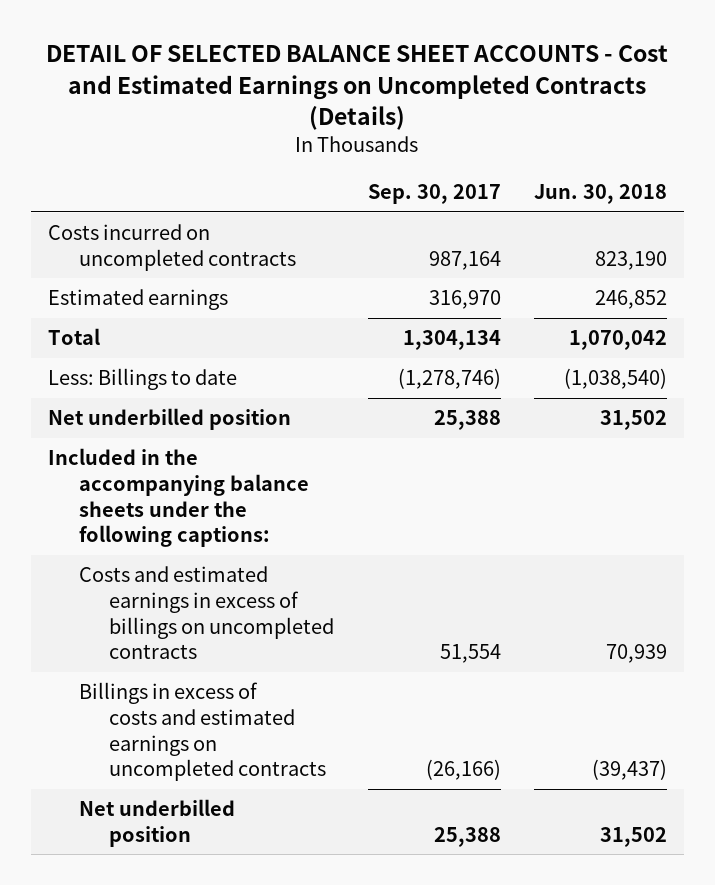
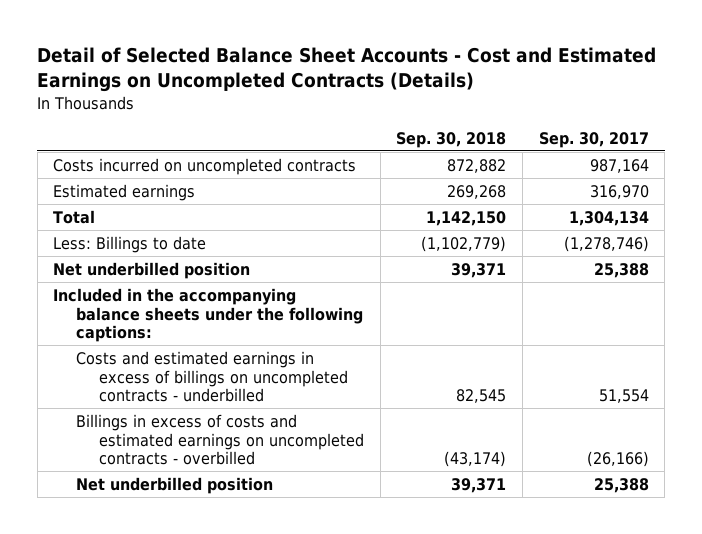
- DETAIL OF SELECTED BALANCE SHEET ACCOUNTS - Cost and Estimated Earnings on Uncompleted Contracts (Details)
+ Detail of Selected Balance Sheet Accounts - Cost and Estimated Earnings on Uncompleted Contracts (Details)
- | Sep. 30, 2017 | Jun. 30, 2018
+ | Sep. 30, 2018 | Sep. 30, 2017
- Costs and estimated earnings in excess of billings on uncompleted contracts | 51,554 | 70,939
- Billings in excess of costs and estimated earnings on uncompleted contracts | (26,166) | (39,437)
+ Costs and estimated earnings in excess of billings on uncompleted contracts - underbilled | 82,545 | 51,554
+ Billings in excess of costs and estimated earnings on uncompleted contracts - overbilled | (43,174) | (26,166)

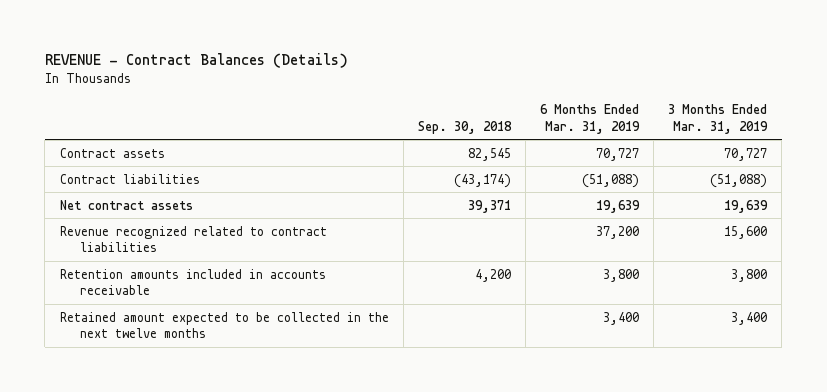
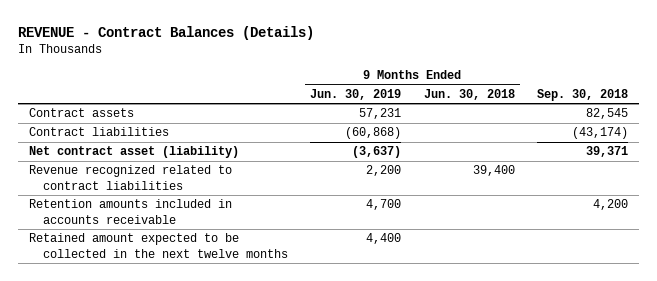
- | Sep. 30, 2018 | 6 Months Ended Mar. 31, 2019 | 3 Months Ended Mar. 31, 2019
+ | 9 Months Ended Jun. 30, 2019 | 9 Months Ended Jun. 30, 2018 | Sep. 30, 2018
- Net contract assets | 39,371 | 19,639 | 19,639
+ Net contract asset (liability) | (3,637) | | 39,371

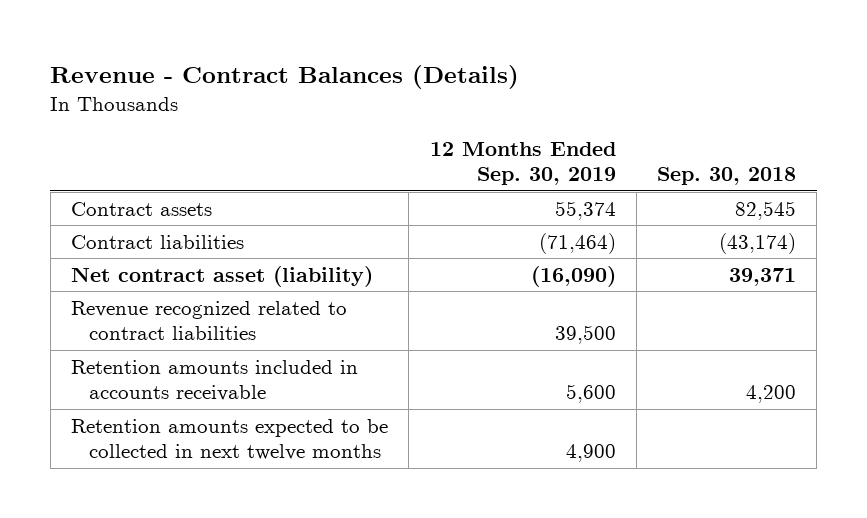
- REVENUE - Contract Balances (Details)
+ Revenue - Contract Balances (Details)
- | 9 Months Ended Jun. 30, 2019 | 9 Months Ended Jun. 30, 2018 | Sep. 30, 2018
+ | 12 Months Ended Sep. 30, 2019 | Sep. 30, 2018
- Retained amount expected to be collected in the next twelve months | 4,400 | |
+ Retention amounts expected to be collected in next twelve months | 4,900 |

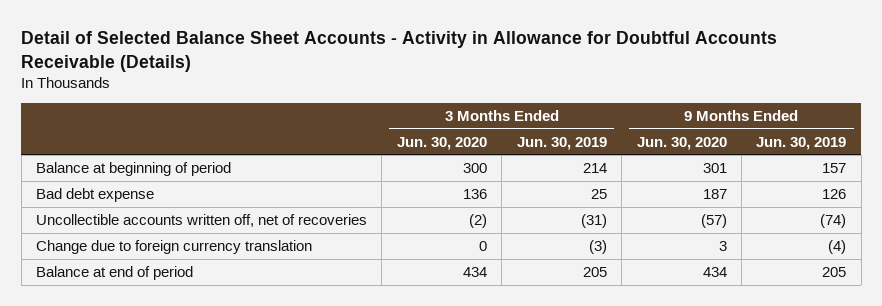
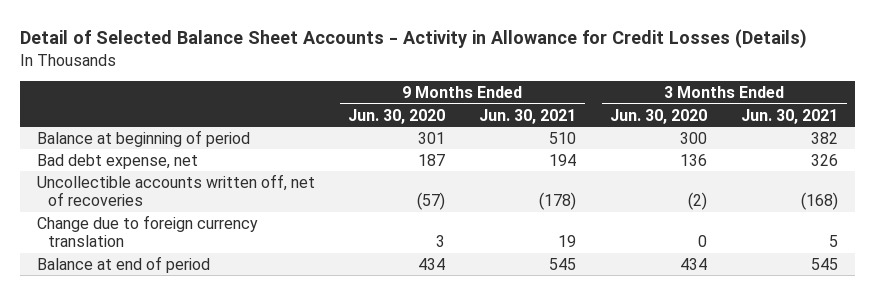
- Detail of Selected Balance Sheet Accounts - Activity in Allowance for Doubtful Accounts Receivable (Details)
+ Detail of Selected Balance Sheet Accounts - Activity in Allowance for Credit Losses (Details)
- | 3 Months Ended Jun. 30, 2020 | 3 Months Ended Jun. 30, 2019 | 9 Months Ended Jun. 30, 2020 | 9 Months Ended Jun. 30, 2019
+ | 9 Months Ended Jun. 30, 2020 | 9 Months Ended Jun. 30, 2021 | 3 Months Ended Jun. 30, 2020 | 3 Months Ended Jun. 30, 2021
- Bad debt expense | 136 | 25 | 187 | 126
+ Bad debt expense, net | 187 | 194 | 136 | 326

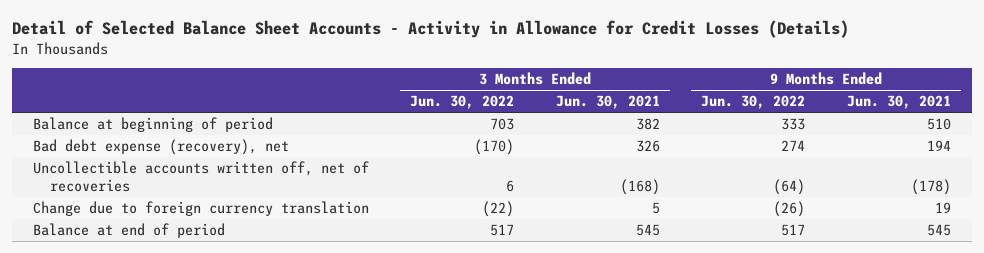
- | 9 Months Ended Jun. 30, 2020 | 9 Months Ended Jun. 30, 2021 | 3 Months Ended Jun. 30, 2020 | 3 Months Ended Jun. 30, 2021
+ | 3 Months Ended Jun. 30, 2022 | 3 Months Ended Jun. 30, 2021 | 9 Months Ended Jun. 30, 2022 | 9 Months Ended Jun. 30, 2021
- Bad debt expense, net | 187 | 194 | 136 | 326
+ Bad debt expense (recovery), net | (170) | 326 | 274 | 194

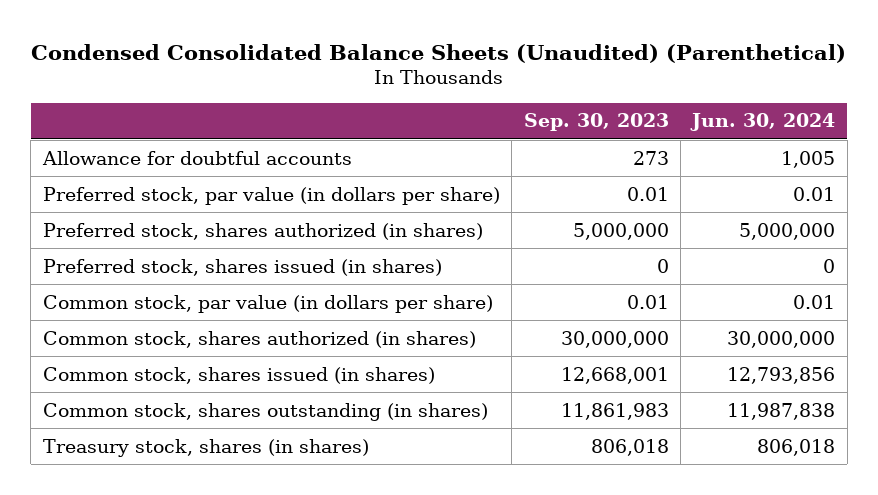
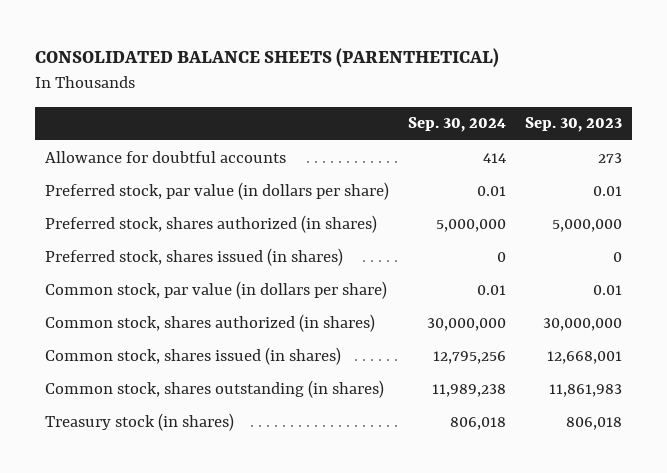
- Condensed Consolidated Balance Sheets (Unaudited) (Parenthetical)
+ CONSOLIDATED BALANCE SHEETS (PARENTHETICAL)
- | Sep. 30, 2023 | Jun. 30, 2024
+ | Sep. 30, 2024 | Sep. 30, 2023
- Treasury stock, shares (in shares) | 806,018 | 806,018
+ Treasury stock (in shares) | 806,018 | 806,018

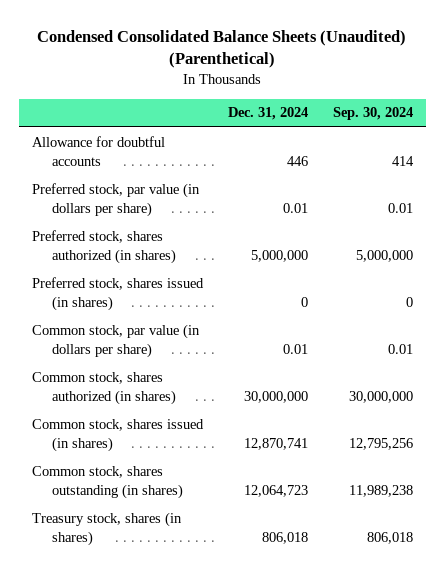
- CONSOLIDATED BALANCE SHEETS (PARENTHETICAL)
+ Condensed Consolidated Balance Sheets (Unaudited) (Parenthetical)
- | Sep. 30, 2024 | Sep. 30, 2023
+ | Dec. 31, 2024 | Sep. 30, 2024
- Treasury stock (in shares) | 806,018 | 806,018
+ Treasury stock, shares (in shares) | 806,018 | 806,018

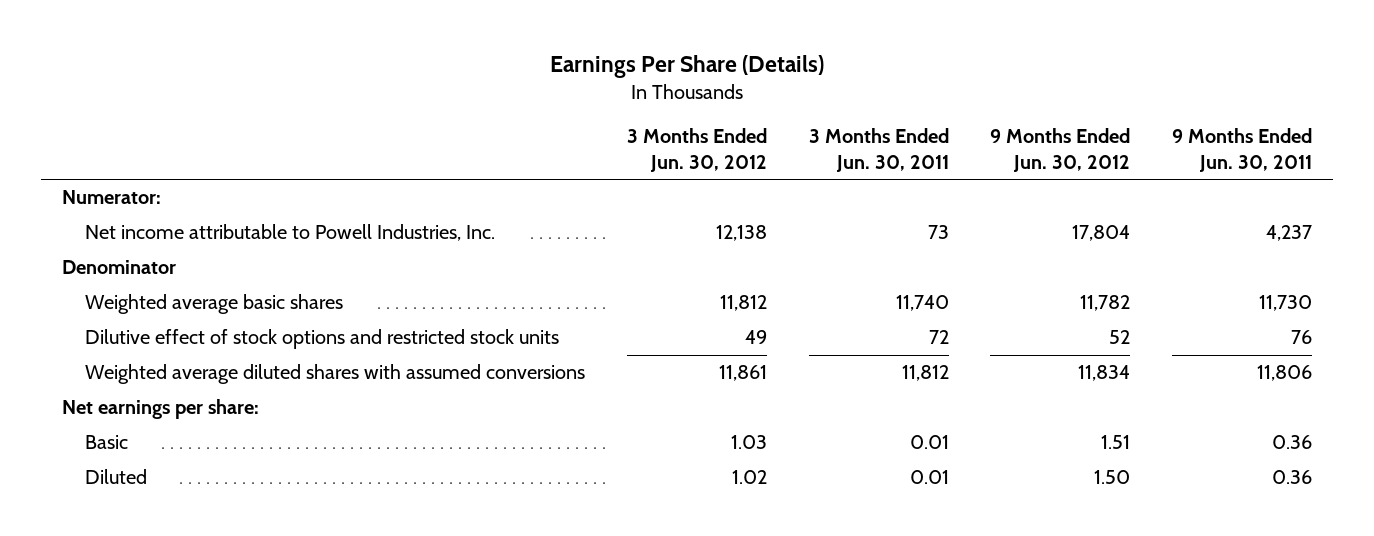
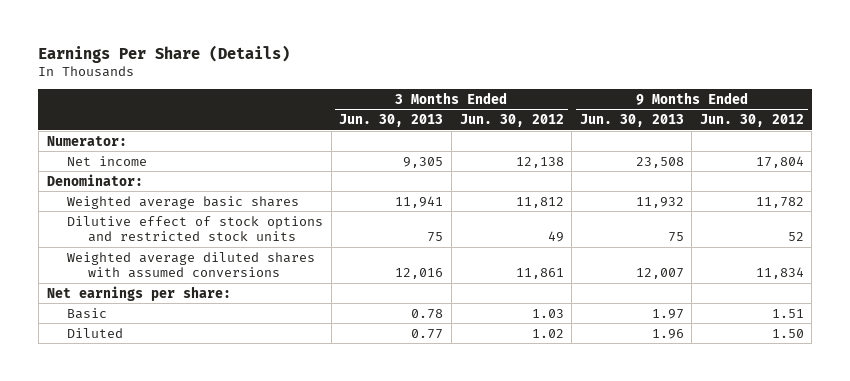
- | 3 Months Ended Jun. 30, 2012 | 3 Months Ended Jun. 30, 2011 | 9 Months Ended Jun. 30, 2012 | 9 Months Ended Jun. 30, 2011
+ | 3 Months Ended Jun. 30, 2013 | 3 Months Ended Jun. 30, 2012 | 9 Months Ended Jun. 30, 2013 | 9 Months Ended Jun. 30, 2012
- Net income attributable to Powell Industries, Inc. | 12,138 | 73 | 17,804 | 4,237
- Denominator
+ Net income | 9,305 | 12,138 | 23,508 | 17,804
+ Denominator:

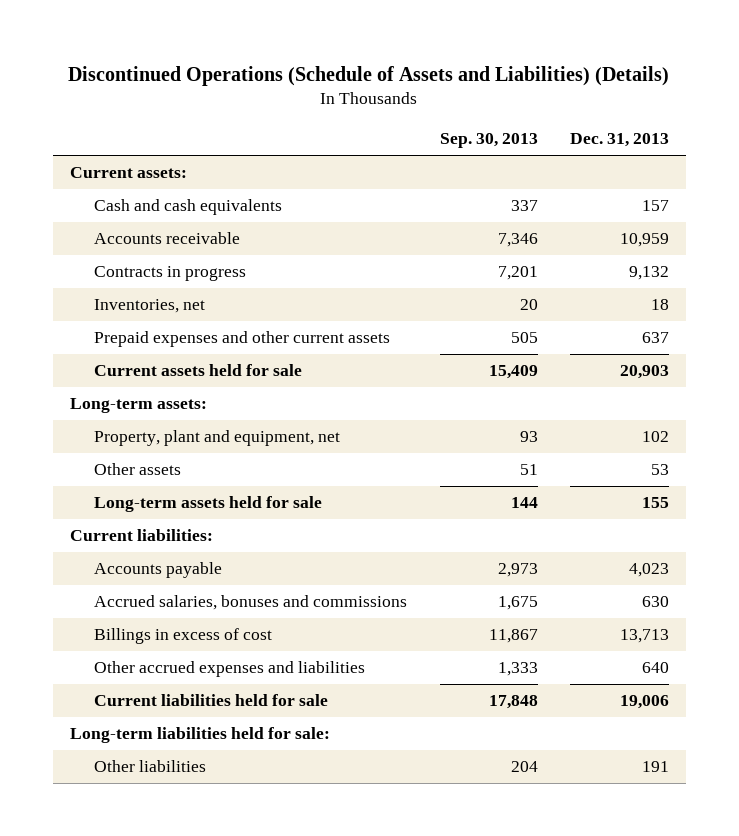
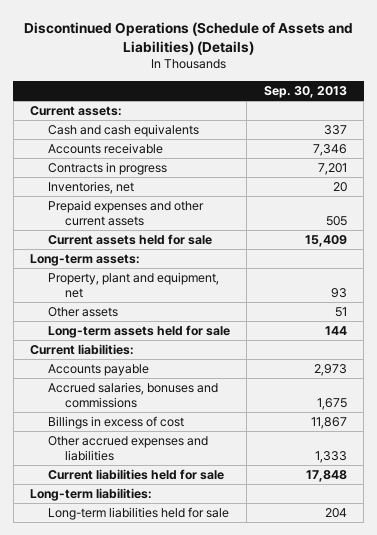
- | Sep. 30, 2013 | Dec. 31, 2013
+ | Sep. 30, 2013
- Long-term liabilities held for sale:
- Other liabilities | 204 | 191
+ Long-term liabilities:
+ Long-term liabilities held for sale | 204

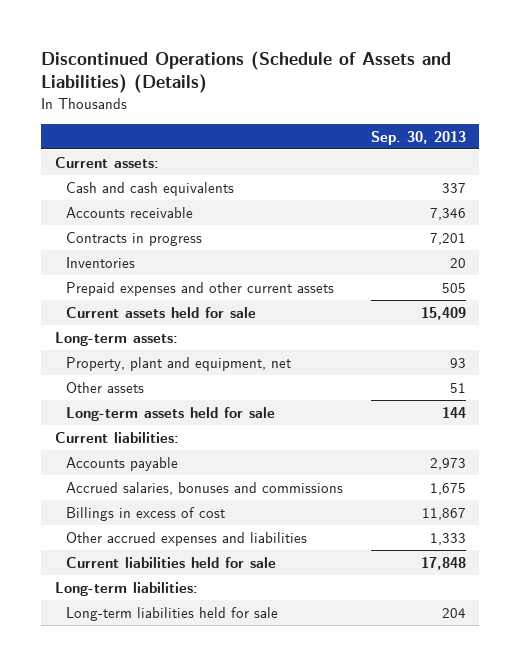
- Inventories, net | 20
+ Inventories | 20

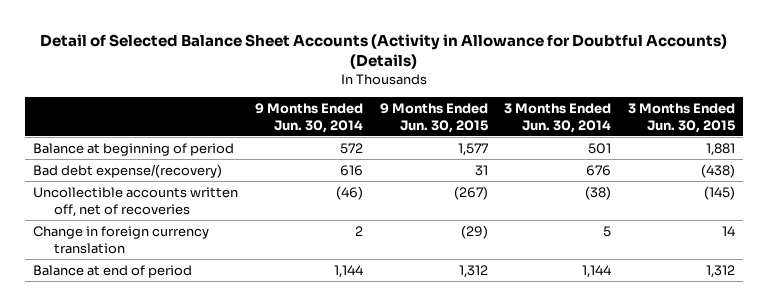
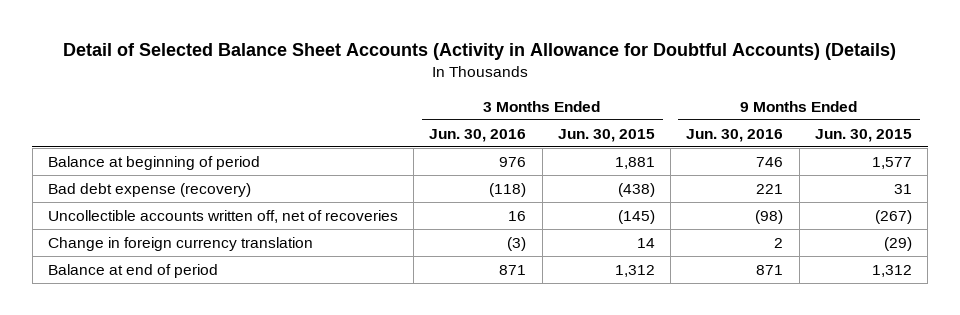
- | 9 Months Ended Jun. 30, 2014 | 9 Months Ended Jun. 30, 2015 | 3 Months Ended Jun. 30, 2014 | 3 Months Ended Jun. 30, 2015
+ | 3 Months Ended Jun. 30, 2016 | 3 Months Ended Jun. 30, 2015 | 9 Months Ended Jun. 30, 2016 | 9 Months Ended Jun. 30, 2015
- Bad debt expense/(recovery) | 616 | 31 | 676 | (438)
+ Bad debt expense (recovery) | (118) | (438) | 221 | 31

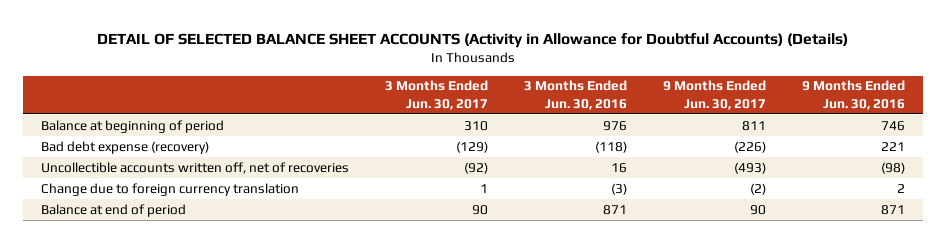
- Detail of Selected Balance Sheet Accounts (Activity in Allowance for Doubtful Accounts) (Details)
+ DETAIL OF SELECTED BALANCE SHEET ACCOUNTS (Activity in Allowance for Doubtful Accounts) (Details)
- | 3 Months Ended Jun. 30, 2016 | 3 Months Ended Jun. 30, 2015 | 9 Months Ended Jun. 30, 2016 | 9 Months Ended Jun. 30, 2015
+ | 3 Months Ended Jun. 30, 2017 | 3 Months Ended Jun. 30, 2016 | 9 Months Ended Jun. 30, 2017 | 9 Months Ended Jun. 30, 2016
- Change in foreign currency translation | (3) | 14 | 2 | (29)
+ Change due to foreign currency translation | 1 | (3) | (2) | 2

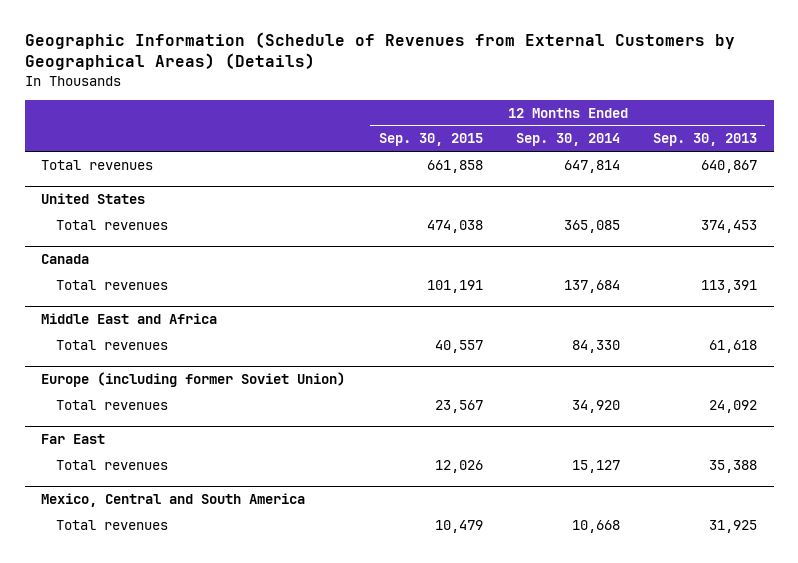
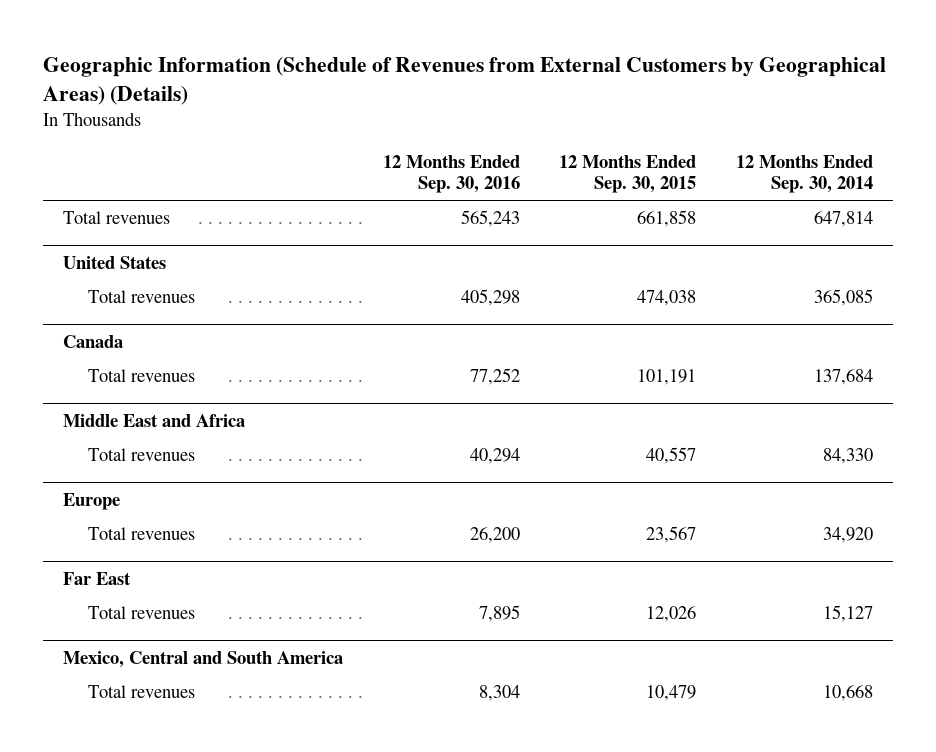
- | 12 Months Ended Sep. 30, 2015 | 12 Months Ended Sep. 30, 2014 | 12 Months Ended Sep. 30, 2013
+ | 12 Months Ended Sep. 30, 2016 | 12 Months Ended Sep. 30, 2015 | 12 Months Ended Sep. 30, 2014
- Europe (including former Soviet Union)
+ Europe

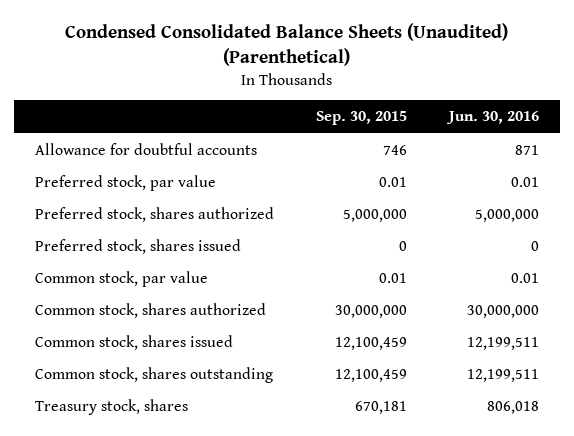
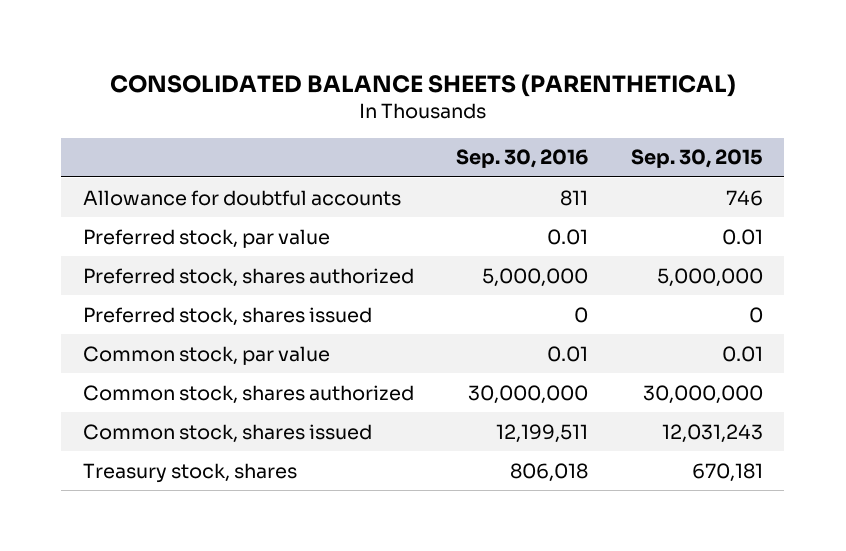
- Condensed Consolidated Balance Sheets (Unaudited) (Parenthetical)
+ CONSOLIDATED BALANCE SHEETS (PARENTHETICAL)
- | Sep. 30, 2015 | Jun. 30, 2016
+ | Sep. 30, 2016 | Sep. 30, 2015
- Common stock, shares issued | 12,100,459 | 12,199,511
- Common stock, shares outstanding | 12,100,459 | 12,199,511
+ Common stock, shares issued | 12,199,511 | 12,031,243

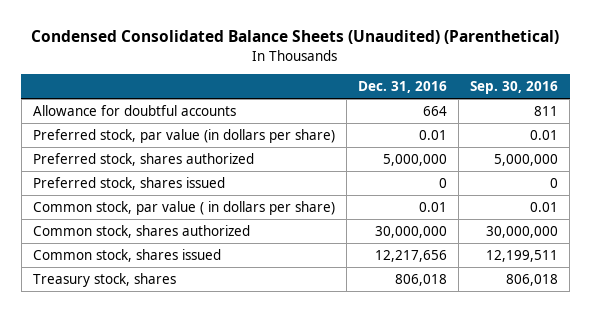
- CONSOLIDATED BALANCE SHEETS (PARENTHETICAL)
+ Condensed Consolidated Balance Sheets (Unaudited) (Parenthetical)
- | Sep. 30, 2016 | Sep. 30, 2015
+ | Dec. 31, 2016 | Sep. 30, 2016
- Preferred stock, par value | 0.01 | 0.01
+ Preferred stock, par value (in dollars per share) | 0.01 | 0.01
- Common stock, par value | 0.01 | 0.01
+ Common stock, par value ( in dollars per share) | 0.01 | 0.01

